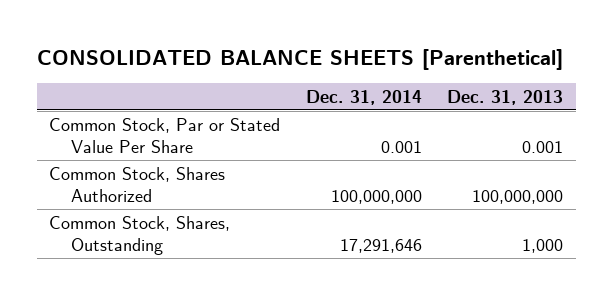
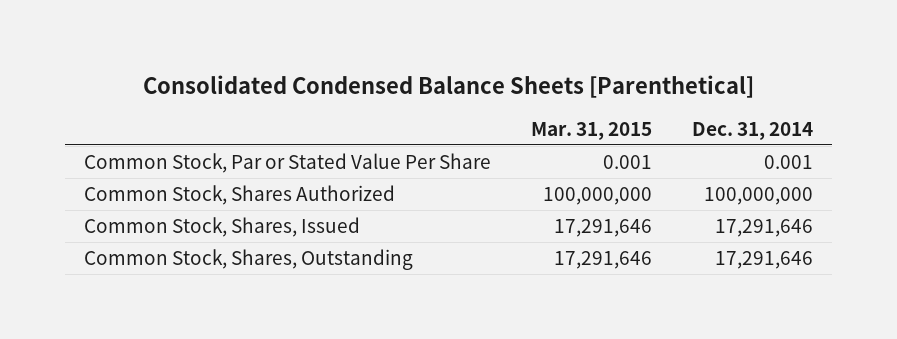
- CONSOLIDATED BALANCE SHEETS [Parenthetical]
+ Consolidated Condensed Balance Sheets [Parenthetical]
- | Dec. 31, 2014 | Dec. 31, 2013
+ | Mar. 31, 2015 | Dec. 31, 2014
+ Common Stock, Shares, Issued | 17,291,646 | 17,291,646

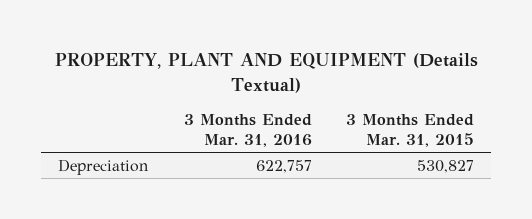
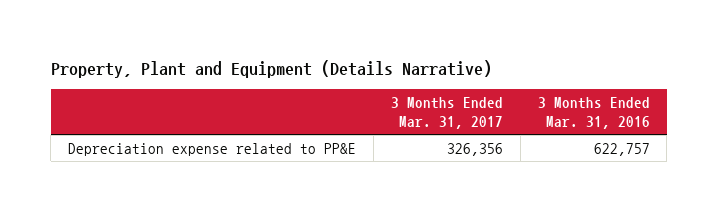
- PROPERTY, PLANT AND EQUIPMENT (Details Textual)
+ Property, Plant and Equipment (Details Narrative)
- | 3 Months Ended Mar. 31, 2016 | 3 Months Ended Mar. 31, 2015
+ | 3 Months Ended Mar. 31, 2017 | 3 Months Ended Mar. 31, 2016
- Depreciation | 622,757 | 530,827
+ Depreciation expense related to PP&E | 326,356 | 622,757

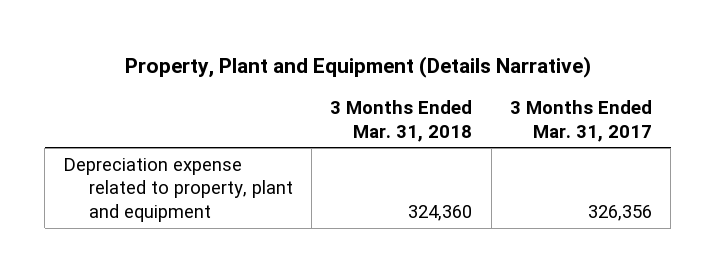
- | 3 Months Ended Mar. 31, 2017 | 3 Months Ended Mar. 31, 2016
+ | 3 Months Ended Mar. 31, 2018 | 3 Months Ended Mar. 31, 2017
- Depreciation expense related to PP&E | 326,356 | 622,757
+ Depreciation expense related to property, plant and equipment | 324,360 | 326,356

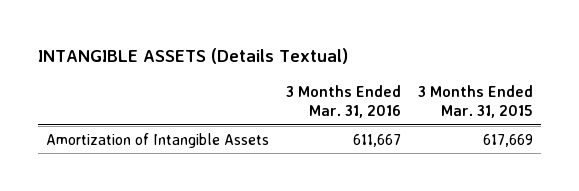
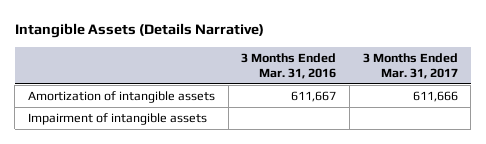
- INTANGIBLE ASSETS (Details Textual)
+ Intangible Assets (Details Narrative)
- | 3 Months Ended Mar. 31, 2016 | 3 Months Ended Mar. 31, 2015
+ | 3 Months Ended Mar. 31, 2016 | 3 Months Ended Mar. 31, 2017
- Amortization of Intangible Assets | 611,667 | 617,669
+ Amortization of intangible assets | 611,667 | 611,666
+ Impairment of intangible assets

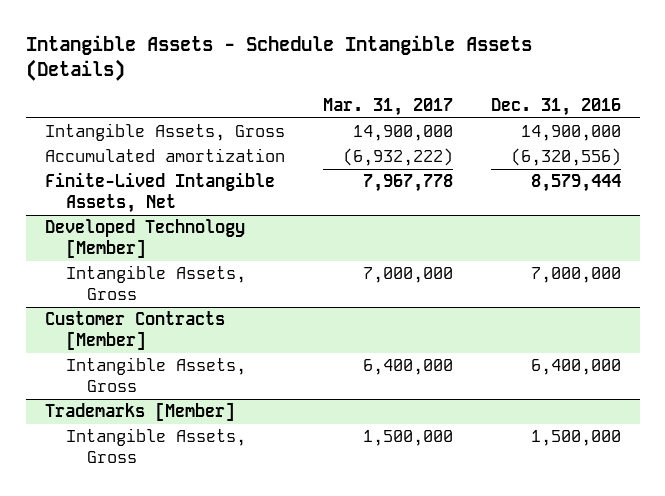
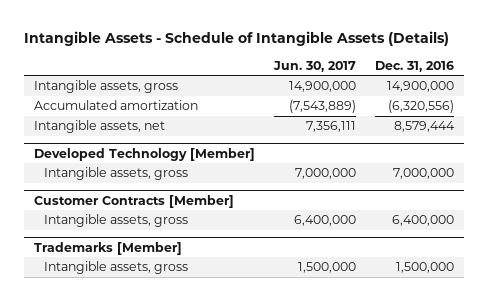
- Intangible Assets - Schedule Intangible Assets (Details)
+ Intangible Assets - Schedule of Intangible Assets (Details)
- | Mar. 31, 2017 | Dec. 31, 2016
+ | Jun. 30, 2017 | Dec. 31, 2016
- Intangible Assets, Gross | 14,900,000 | 14,900,000
+ Intangible assets, gross | 14,900,000 | 14,900,000
- Finite-Lived Intangible Assets, Net | 7,967,778 | 8,579,444
+ Intangible assets, net | 7,356,111 | 8,579,444
@ Developed Technology [Member]
- Intangible Assets, Gross | 7,000,000 | 7,000,000
+ Intangible assets, gross | 7,000,000 | 7,000,000
@ Customer Contracts [Member]
- Intangible Assets, Gross | 6,400,000 | 6,400,000
+ Intangible assets, gross | 6,400,000 | 6,400,000
@ Trademarks [Member]
- Intangible Assets, Gross | 1,500,000 | 1,500,000
+ Intangible assets, gross | 1,500,000 | 1,500,000

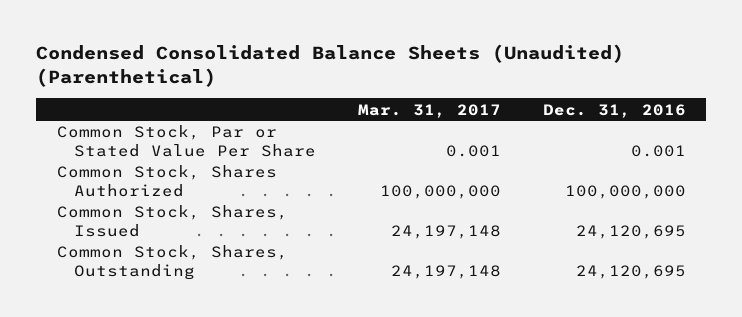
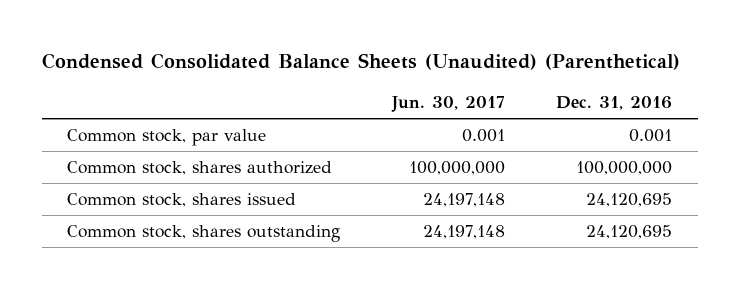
- | Mar. 31, 2017 | Dec. 31, 2016
+ | Jun. 30, 2017 | Dec. 31, 2016
- Common Stock, Par or Stated Value Per Share | 0.001 | 0.001
- Common Stock, Shares Authorized | 100,000,000 | 100,000,000
- Common Stock, Shares, Issued | 24,197,148 | 24,120,695
- Common Stock, Shares, Outstanding | 24,197,148 | 24,120,695
+ Common stock, par value | 0.001 | 0.001
+ Common stock, shares authorized | 100,000,000 | 100,000,000
+ Common stock, shares issued | 24,197,148 | 24,120,695
+ Common stock, shares outstanding | 24,197,148 | 24,120,695

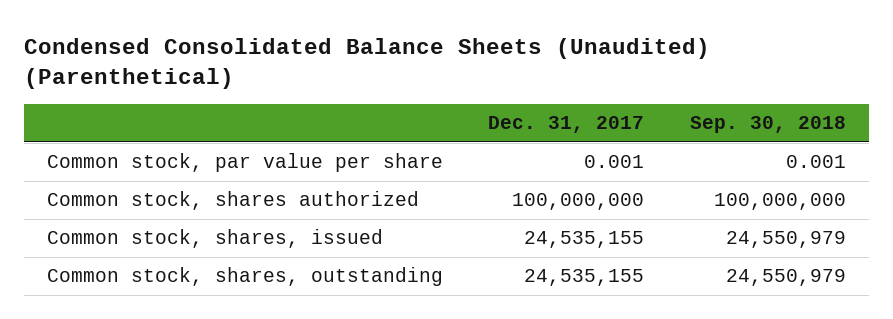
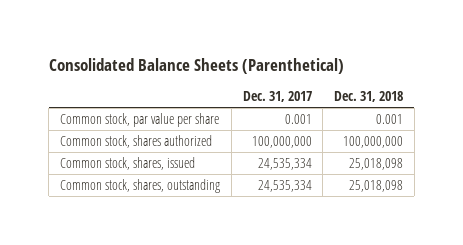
- Condensed Consolidated Balance Sheets (Unaudited) (Parenthetical)
+ Consolidated Balance Sheets (Parenthetical)
- | Dec. 31, 2017 | Sep. 30, 2018
+ | Dec. 31, 2017 | Dec. 31, 2018
- Common stock, shares, issued | 24,535,155 | 24,550,979
- Common stock, shares, outstanding | 24,535,155 | 24,550,979
+ Common stock, shares, issued | 24,535,334 | 25,018,098
+ Common stock, shares, outstanding | 24,535,334 | 25,018,098

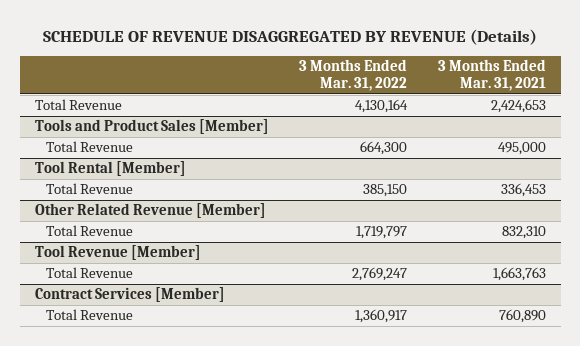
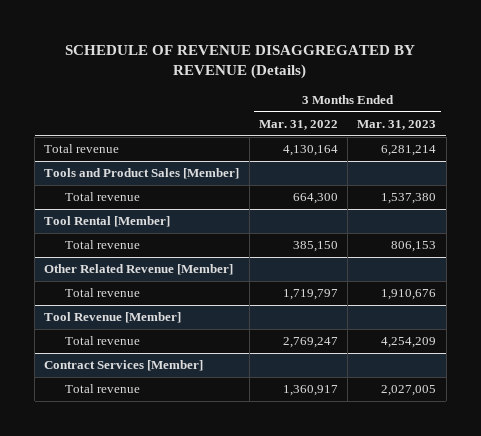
- | 3 Months Ended Mar. 31, 2022 | 3 Months Ended Mar. 31, 2021
+ | 3 Months Ended Mar. 31, 2022 | 3 Months Ended Mar. 31, 2023
- Total Revenue | 4,130,164 | 2,424,653
+ Total revenue | 4,130,164 | 6,281,214
@ Tools and Product Sales [Member]
- Total Revenue | 664,300 | 495,000
+ Total revenue | 664,300 | 1,537,380
@ Tool Rental [Member]
- Total Revenue | 385,150 | 336,453
+ Total revenue | 385,150 | 806,153
@ Other Related Revenue [Member]
- Total Revenue | 1,719,797 | 832,310
+ Total revenue | 1,719,797 | 1,910,676
@ Tool Revenue [Member]
- Total Revenue | 2,769,247 | 1,663,763
+ Total revenue | 2,769,247 | 4,254,209
@ Contract Services [Member]
- Total Revenue | 1,360,917 | 760,890
+ Total revenue | 1,360,917 | 2,027,005

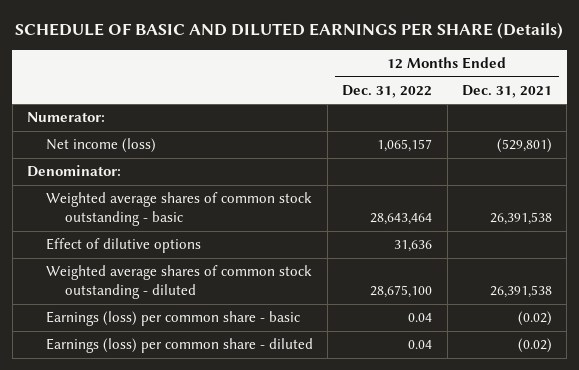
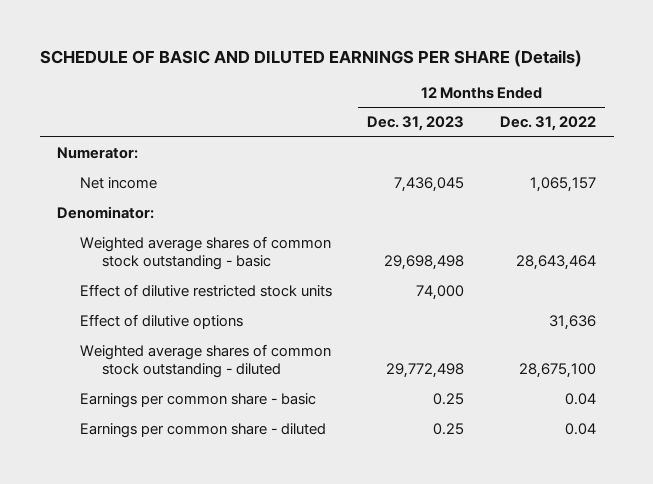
- | 12 Months Ended Dec. 31, 2022 | 12 Months Ended Dec. 31, 2021
+ | 12 Months Ended Dec. 31, 2023 | 12 Months Ended Dec. 31, 2022
- Net income (loss) | 1,065,157 | (529,801)
+ Net income | 7,436,045 | 1,065,157
+ Effect of dilutive restricted stock units | 74,000 |
- Earnings (loss) per common share - basic | 0.04 | (0.02)
- Earnings (loss) per common share - diluted | 0.04 | (0.02)
+ Earnings per common share - basic | 0.25 | 0.04
+ Earnings per common share - diluted | 0.25 | 0.04

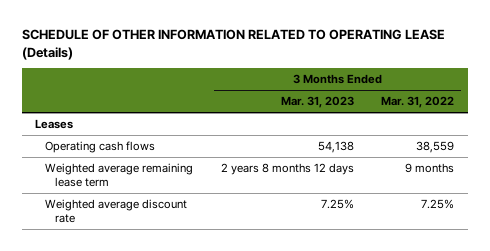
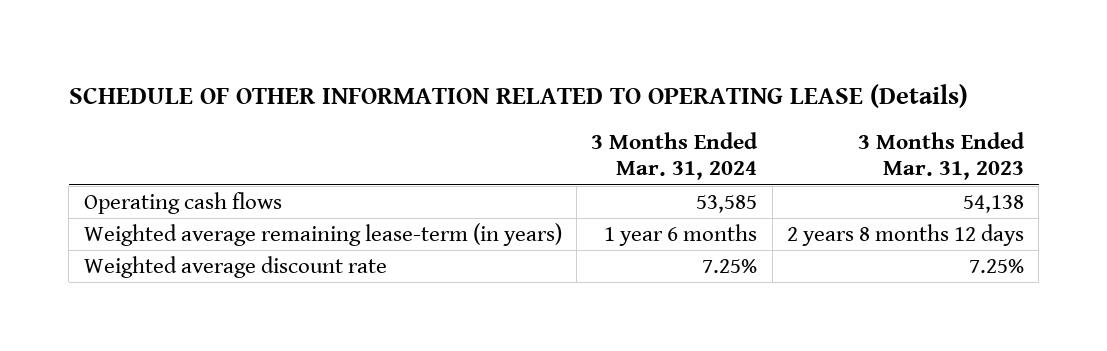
- | 3 Months Ended Mar. 31, 2023 | 3 Months Ended Mar. 31, 2022
+ | 3 Months Ended Mar. 31, 2024 | 3 Months Ended Mar. 31, 2023
- Leases
- Weighted average remaining lease term | 2 years 8 months 12 days | 9 months
+ Weighted average remaining lease-term (in years) | 1 year 6 months | 2 years 8 months 12 days

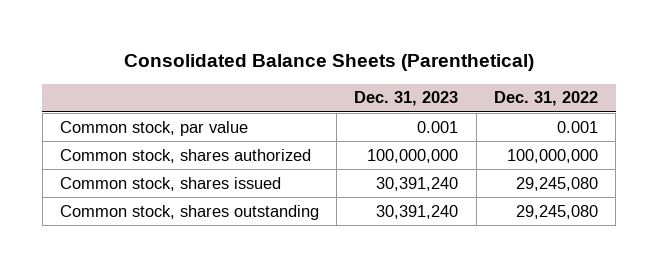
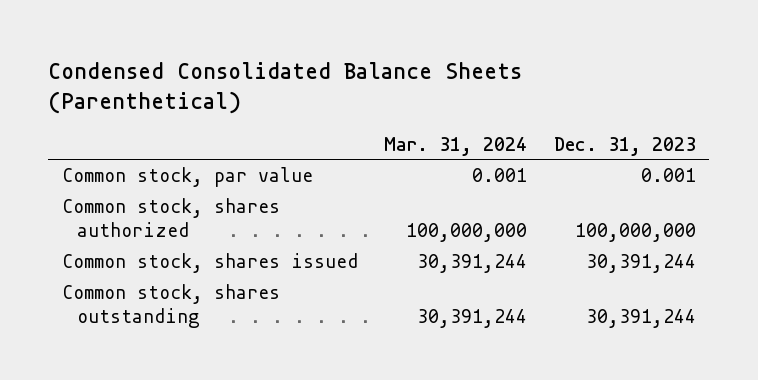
- Consolidated Balance Sheets (Parenthetical)
+ Condensed Consolidated Balance Sheets (Parenthetical)
- | Dec. 31, 2023 | Dec. 31, 2022
+ | Mar. 31, 2024 | Dec. 31, 2023
- Common stock, shares issued | 30,391,240 | 29,245,080
- Common stock, shares outstanding | 30,391,240 | 29,245,080
+ Common stock, shares issued | 30,391,244 | 30,391,244
+ Common stock, shares outstanding | 30,391,244 | 30,391,244

